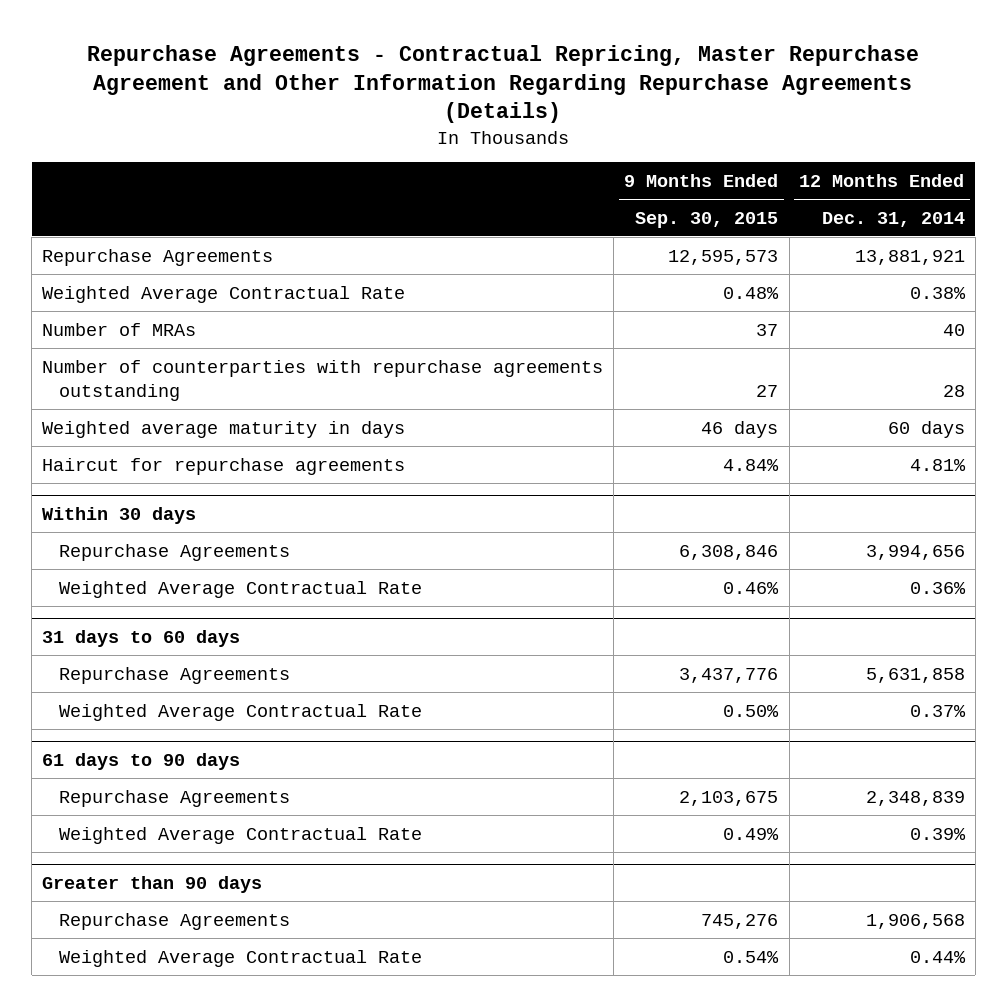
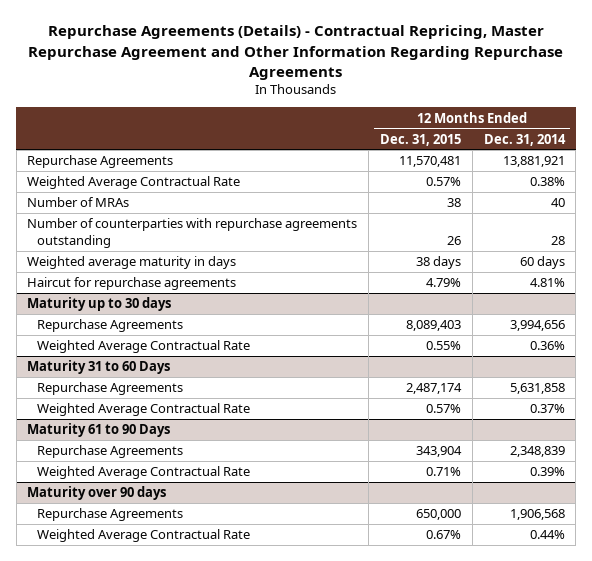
- Repurchase Agreements - Contractual Repricing, Master Repurchase Agreement and Other Information Regarding Repurchase Agreements (Details)
+ Repurchase Agreements (Details) - Contractual Repricing, Master Repurchase Agreement and Other Information Regarding Repurchase Agreements
- | 9 Months Ended Sep. 30, 2015 | 12 Months Ended Dec. 31, 2014
+ | 12 Months Ended Dec. 31, 2015 | 12 Months Ended Dec. 31, 2014
- Within 30 days
+ Maturity up to 30 days
- 31 days to 60 days
+ Maturity 31 to 60 Days
- 61 days to 90 days
+ Maturity 61 to 90 Days
- Greater than 90 days
+ Maturity over 90 days

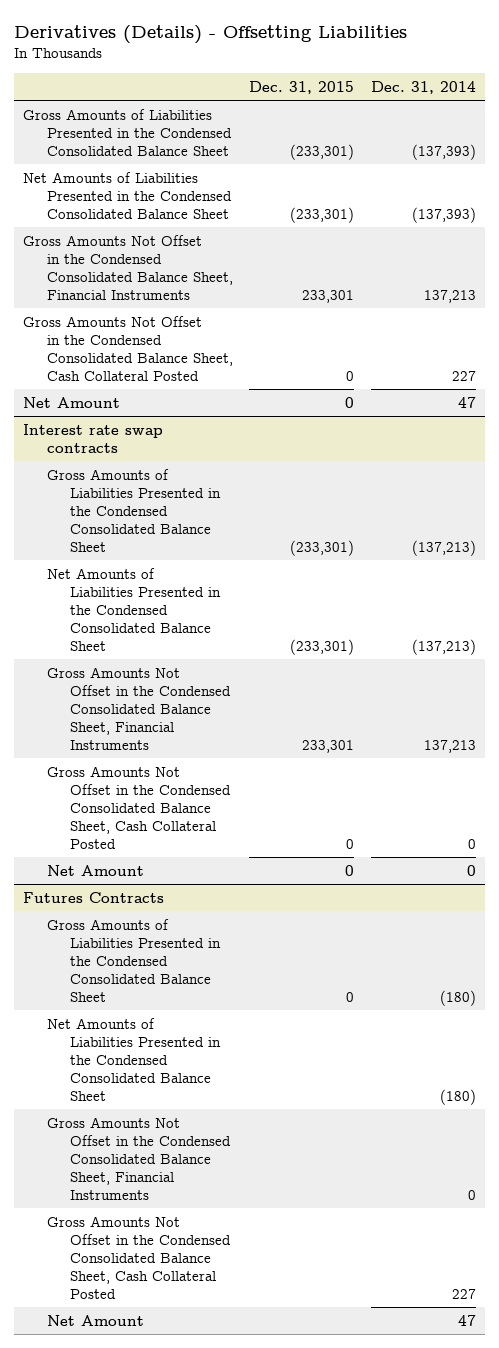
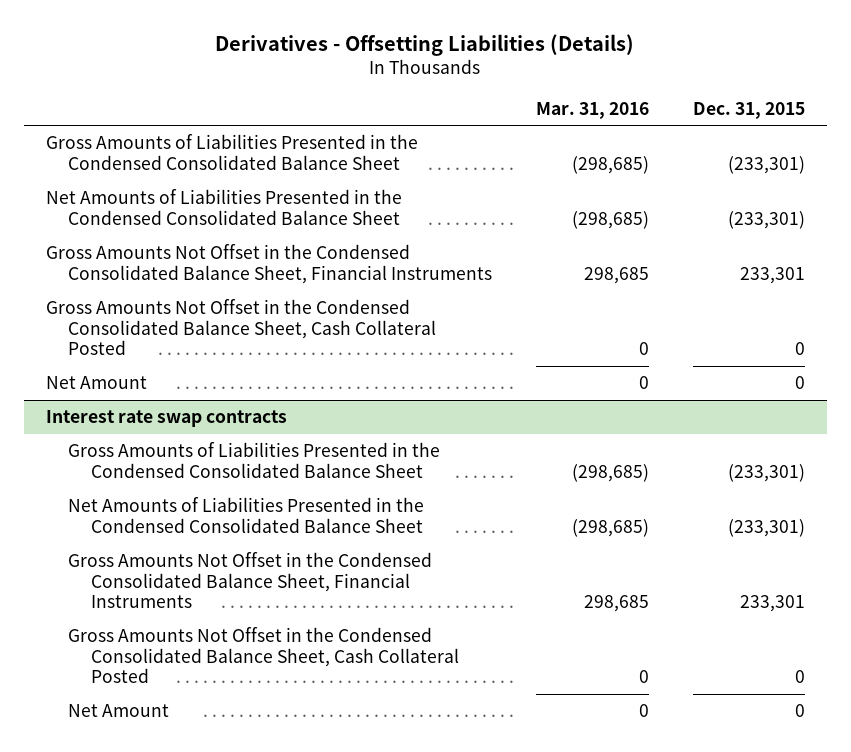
- Derivatives (Details) - Offsetting Liabilities
+ Derivatives - Offsetting Liabilities (Details)
- | Dec. 31, 2015 | Dec. 31, 2014
+ | Mar. 31, 2016 | Dec. 31, 2015
- Futures Contracts
- Gross Amounts of Liabilities Presented in the Condensed Consolidated Balance Sheet | 0 | (180)
- Net Amounts of Liabilities Presented in the Condensed Consolidated Balance Sheet | | (180)
- Gross Amounts Not Offset in the Condensed Consolidated Balance Sheet, Financial Instruments | | 0
- Gross Amounts Not Offset in the Condensed Consolidated Balance Sheet, Cash Collateral Posted | | 227
- Net Amount | | 47

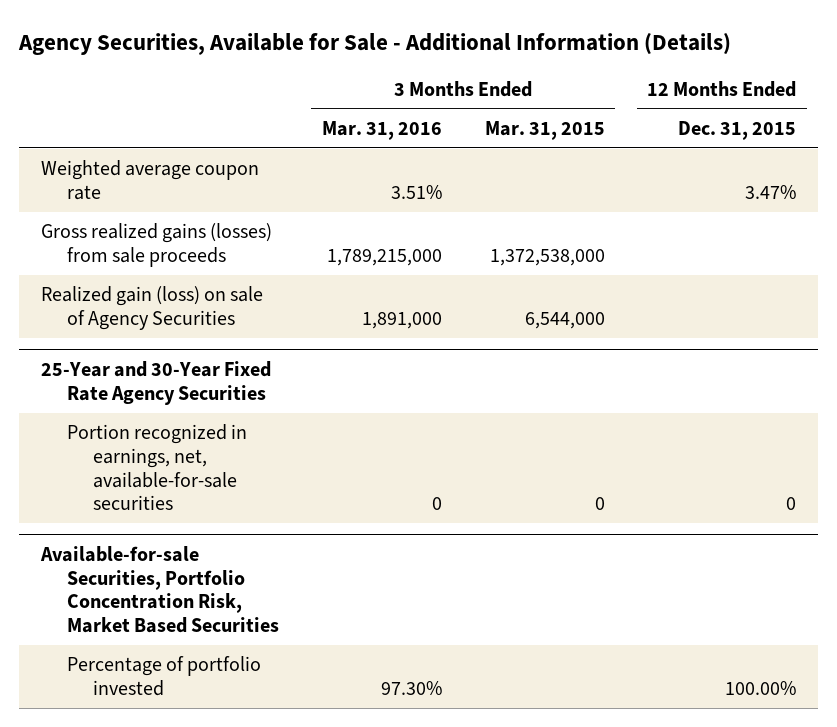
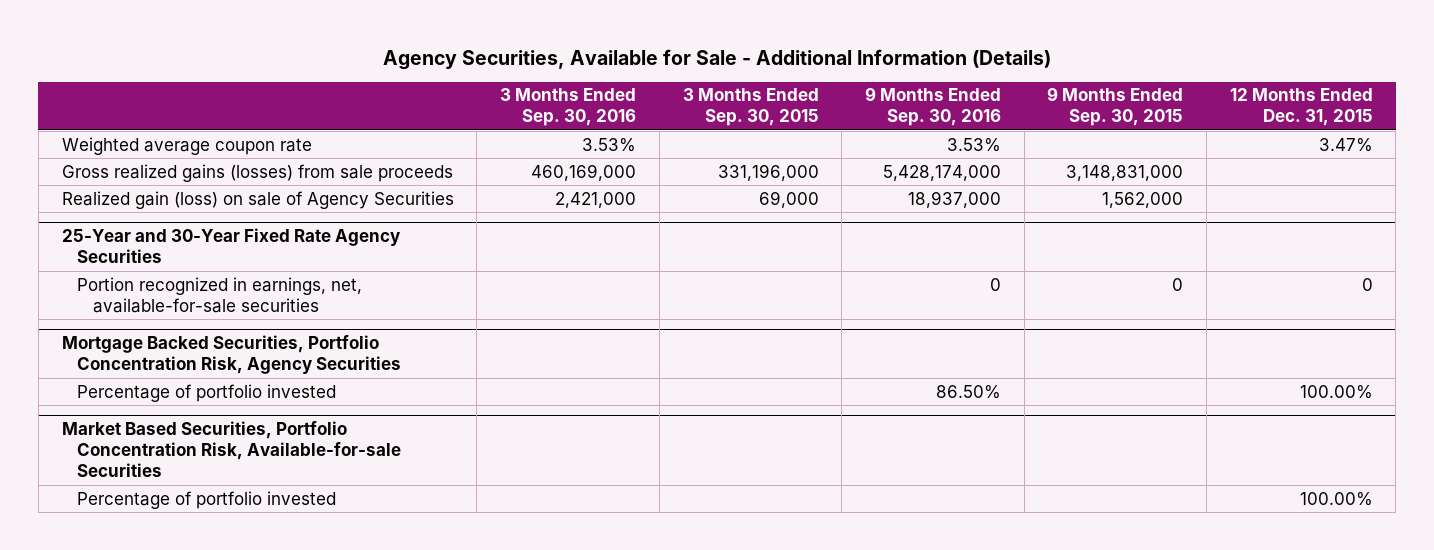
- | 3 Months Ended Mar. 31, 2016 | 3 Months Ended Mar. 31, 2015 | 12 Months Ended Dec. 31, 2015
+ | 3 Months Ended Sep. 30, 2016 | 3 Months Ended Sep. 30, 2015 | 9 Months Ended Sep. 30, 2016 | 9 Months Ended Sep. 30, 2015 | 12 Months Ended Dec. 31, 2015
- Available-for-sale Securities, Portfolio Concentration Risk, Market Based Securities
+ Mortgage Backed Securities, Portfolio Concentration Risk, Agency Securities
+ Market Based Securities, Portfolio Concentration Risk, Available-for-sale Securities
+ Percentage of portfolio invested | | | | | 100.00%

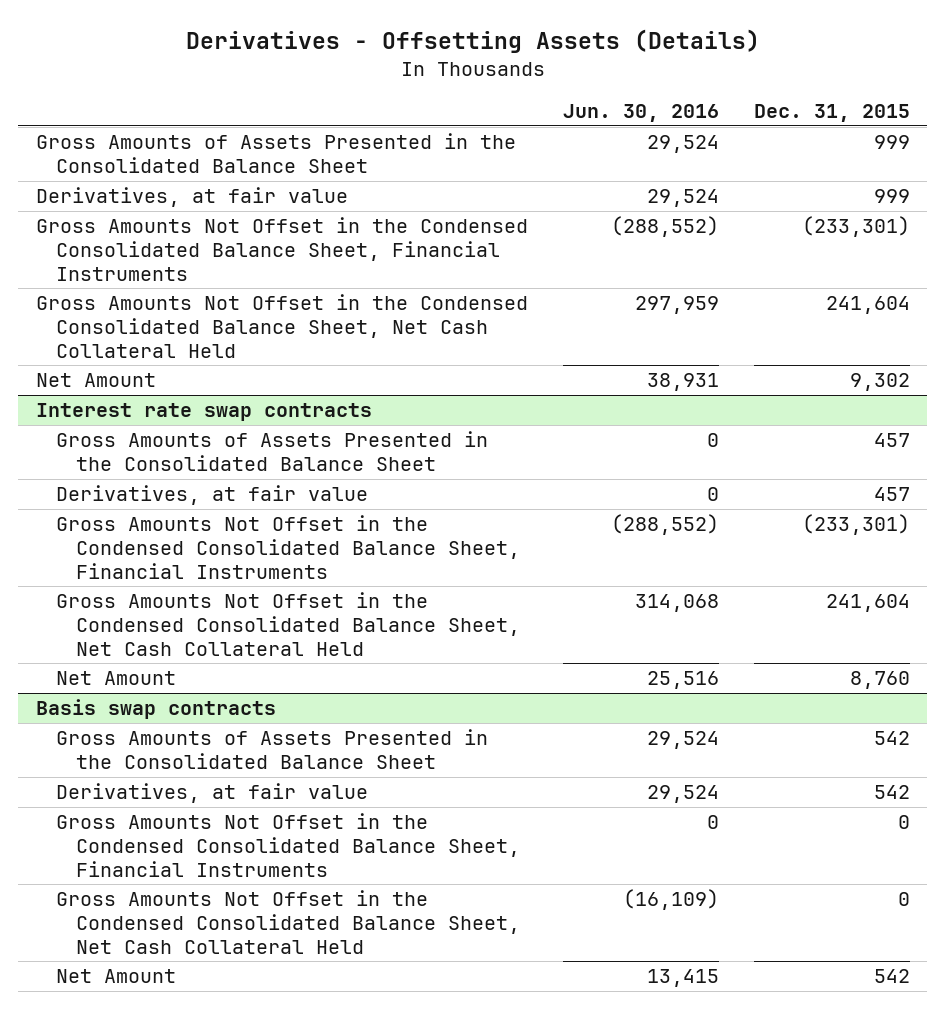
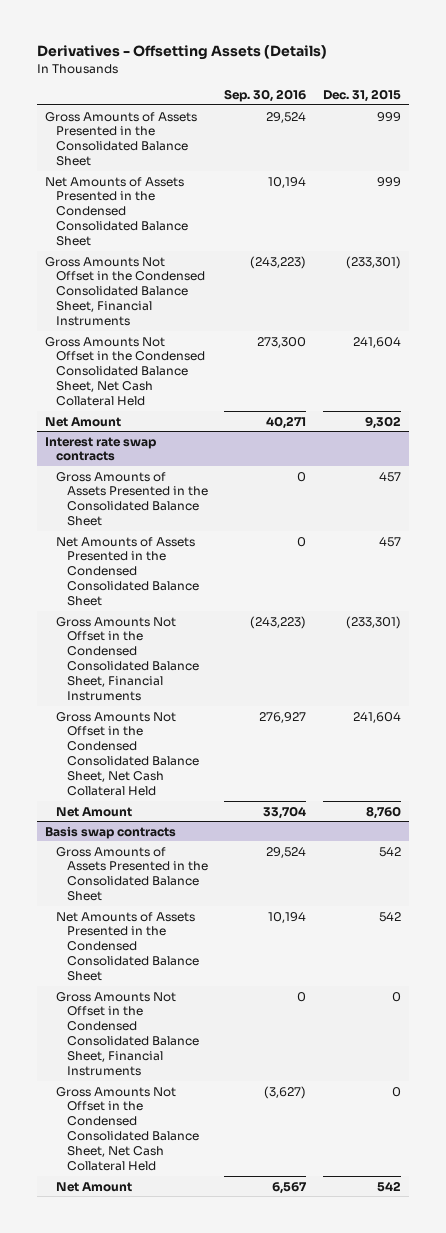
- | Jun. 30, 2016 | Dec. 31, 2015
+ | Sep. 30, 2016 | Dec. 31, 2015
- Derivatives, at fair value | 29,524 | 999
+ Net Amounts of Assets Presented in the Condensed Consolidated Balance Sheet | 10,194 | 999
@ Interest rate swap contracts
- Derivatives, at fair value | 0 | 457
+ Net Amounts of Assets Presented in the Condensed Consolidated Balance Sheet | 0 | 457
@ Basis swap contracts
- Derivatives, at fair value | 29,524 | 542
+ Net Amounts of Assets Presented in the Condensed Consolidated Balance Sheet | 10,194 | 542

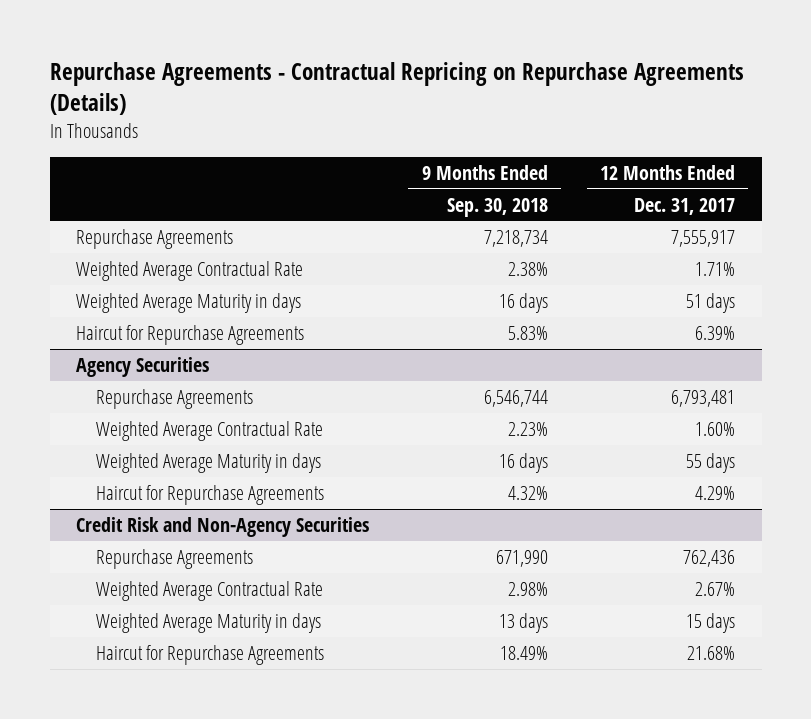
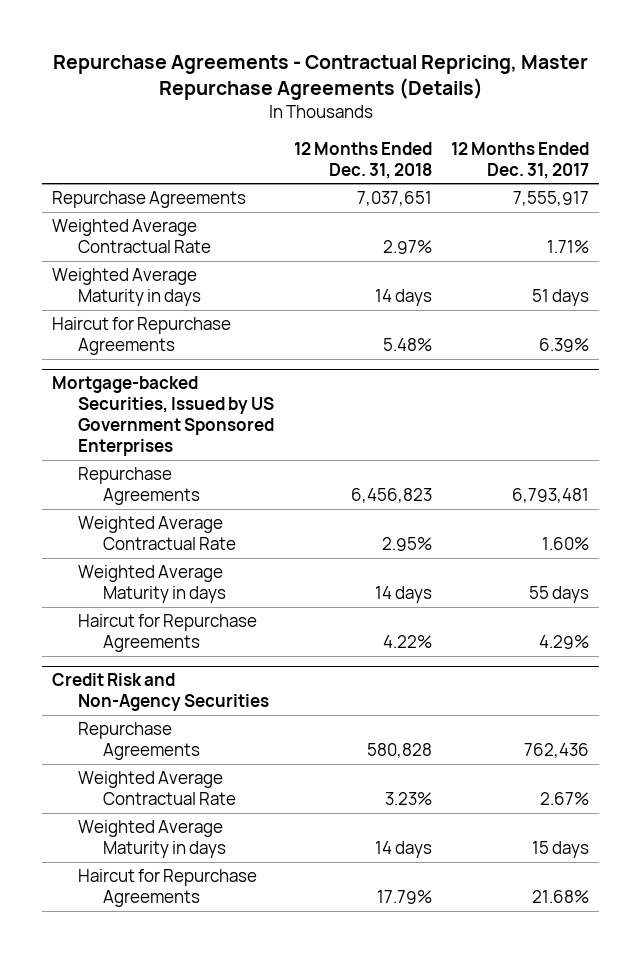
- Repurchase Agreements - Contractual Repricing on Repurchase Agreements (Details)
+ Repurchase Agreements - Contractual Repricing, Master Repurchase Agreements (Details)
- | 9 Months Ended Sep. 30, 2018 | 12 Months Ended Dec. 31, 2017
+ | 12 Months Ended Dec. 31, 2018 | 12 Months Ended Dec. 31, 2017
- Agency Securities
+ Mortgage-backed Securities, Issued by US Government Sponsored Enterprises

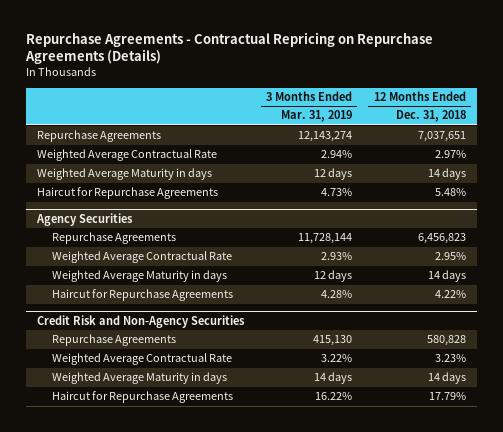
- Repurchase Agreements - Contractual Repricing, Master Repurchase Agreements (Details)
+ Repurchase Agreements - Contractual Repricing on Repurchase Agreements (Details)
- | 12 Months Ended Dec. 31, 2018 | 12 Months Ended Dec. 31, 2017
+ | 3 Months Ended Mar. 31, 2019 | 12 Months Ended Dec. 31, 2018
- Mortgage-backed Securities, Issued by US Government Sponsored Enterprises
+ Agency Securities

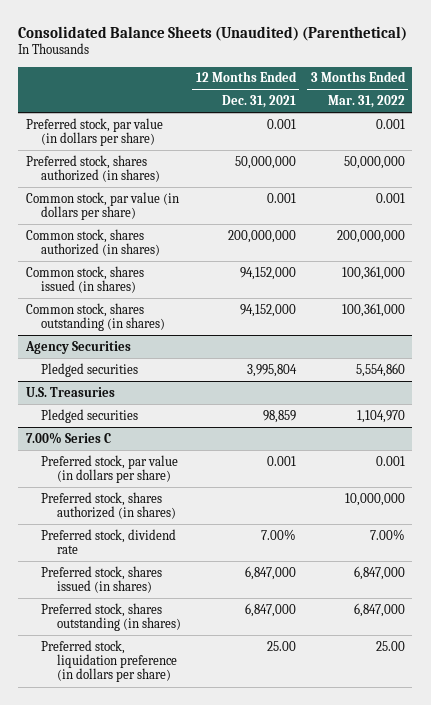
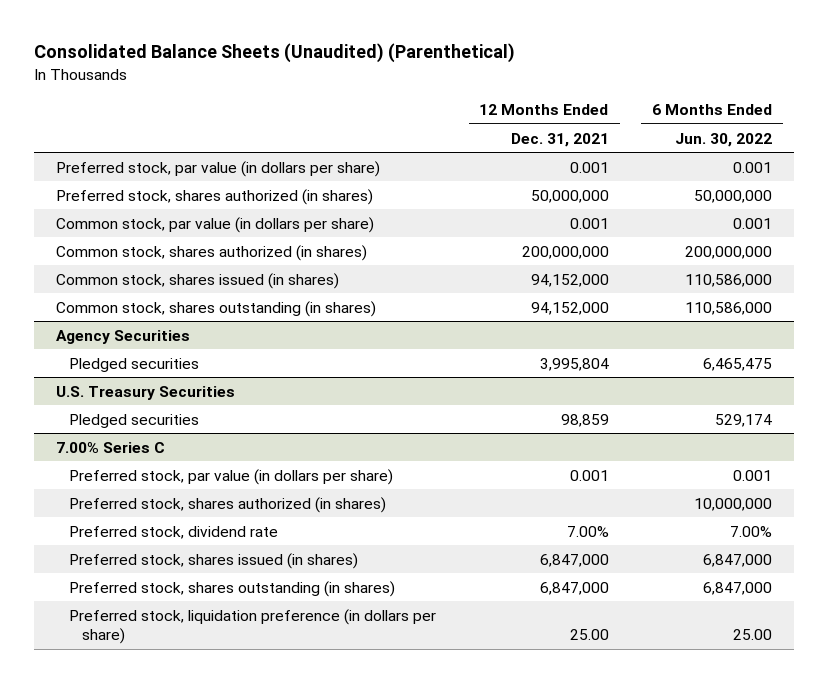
- | 12 Months Ended Dec. 31, 2021 | 3 Months Ended Mar. 31, 2022
+ | 12 Months Ended Dec. 31, 2021 | 6 Months Ended Jun. 30, 2022
- U.S. Treasuries
+ U.S. Treasury Securities

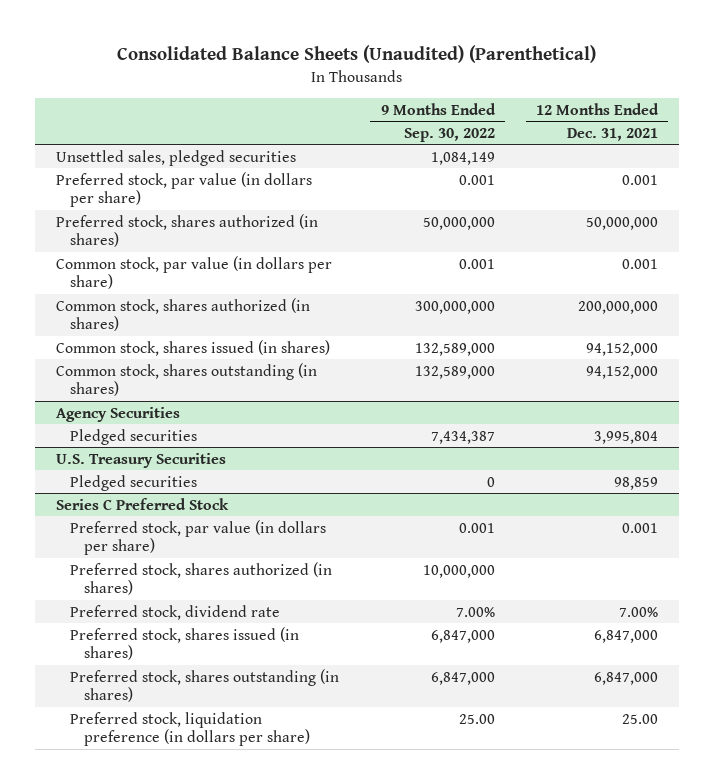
- | 12 Months Ended Dec. 31, 2021 | 6 Months Ended Jun. 30, 2022
+ | 9 Months Ended Sep. 30, 2022 | 12 Months Ended Dec. 31, 2021
+ Unsettled sales, pledged securities | 1,084,149 |
- 7.00% Series C
+ Series C Preferred Stock

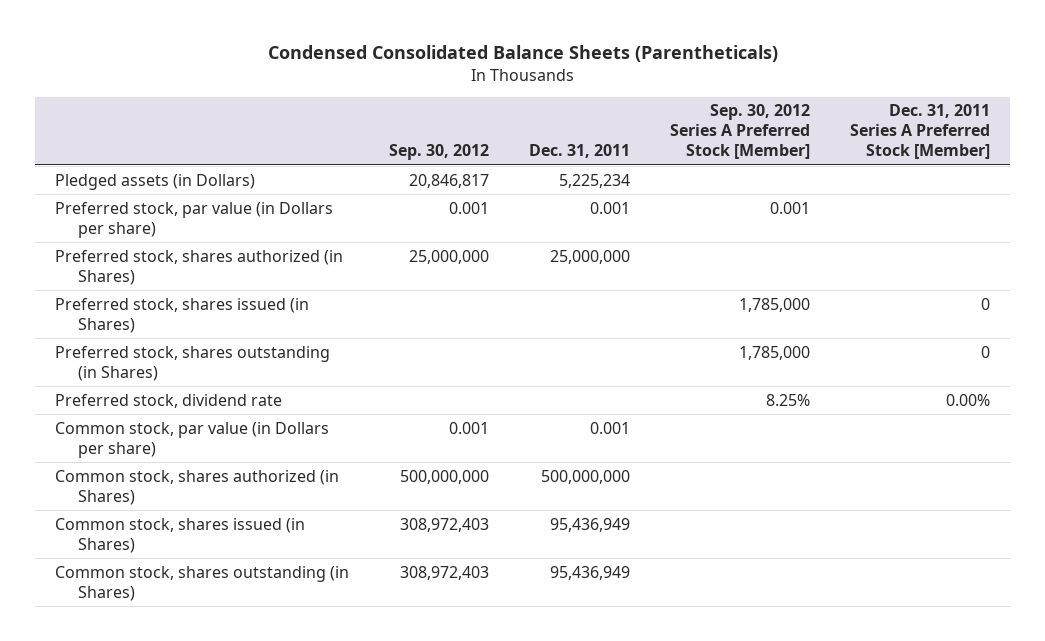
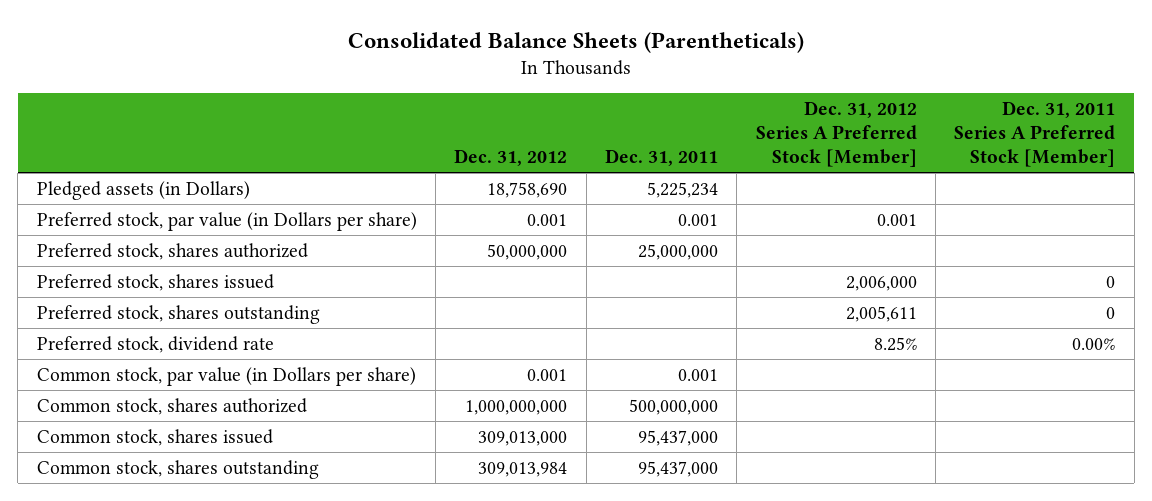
- Condensed Consolidated Balance Sheets (Parentheticals)
+ Consolidated Balance Sheets (Parentheticals)
- | Sep. 30, 2012 | Dec. 31, 2011 | Sep. 30, 2012 Series A Preferred Stock [Member] | Dec. 31, 2011 Series A Preferred Stock [Member]
+ | Dec. 31, 2012 | Dec. 31, 2011 | Dec. 31, 2012 Series A Preferred Stock [Member] | Dec. 31, 2011 Series A Preferred Stock [Member]
- Preferred stock, shares authorized (in Shares) | 25,000,000 | 25,000,000 | |
- Preferred stock, shares issued (in Shares) | | | 1,785,000 | 0
- Preferred stock, shares outstanding (in Shares) | | | 1,785,000 | 0
+ Preferred stock, shares authorized | 50,000,000 | 25,000,000 | |
+ Preferred stock, shares issued | | | 2,006,000 | 0
+ Preferred stock, shares outstanding | | | 2,005,611 | 0
- Common stock, shares authorized (in Shares) | 500,000,000 | 500,000,000 | |
- Common stock, shares issued (in Shares) | 308,972,403 | 95,436,949 | |
- Common stock, shares outstanding (in Shares) | 308,972,403 | 95,436,949 | |
+ Common stock, shares authorized | 1,000,000,000 | 500,000,000 | |
+ Common stock, shares issued | 309,013,000 | 95,437,000 | |
+ Common stock, shares outstanding | 309,013,984 | 95,437,000 | |

